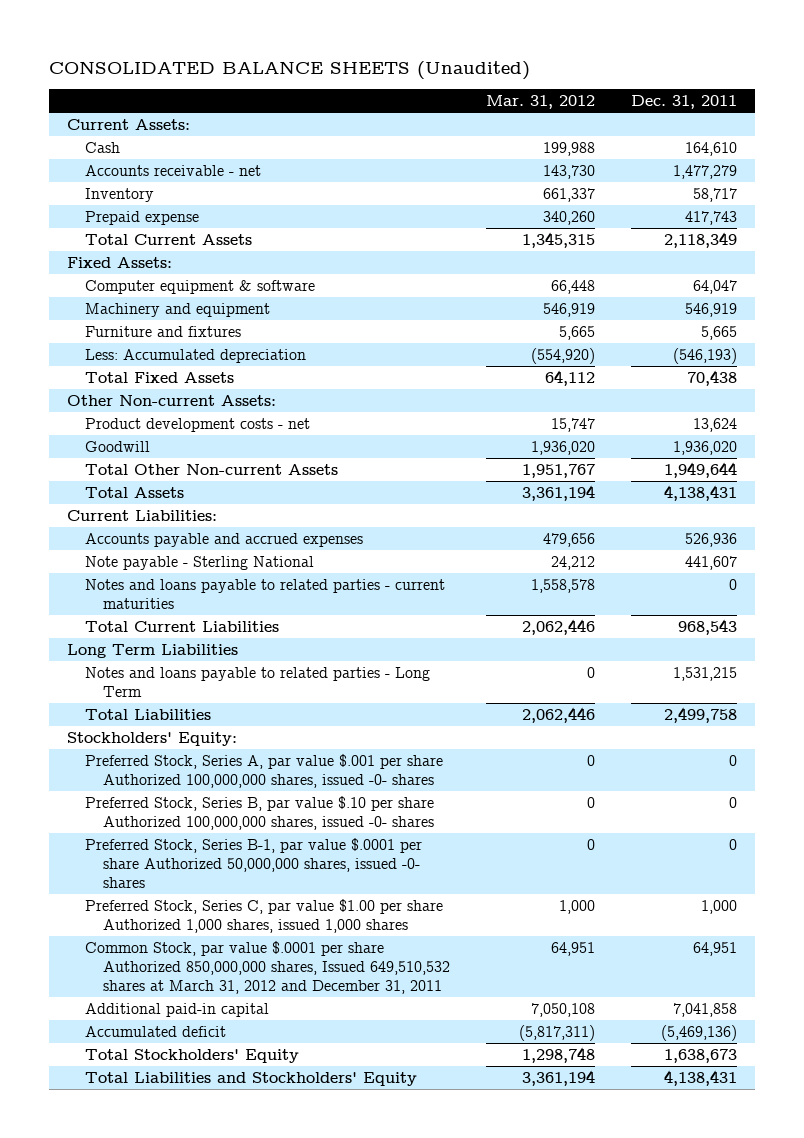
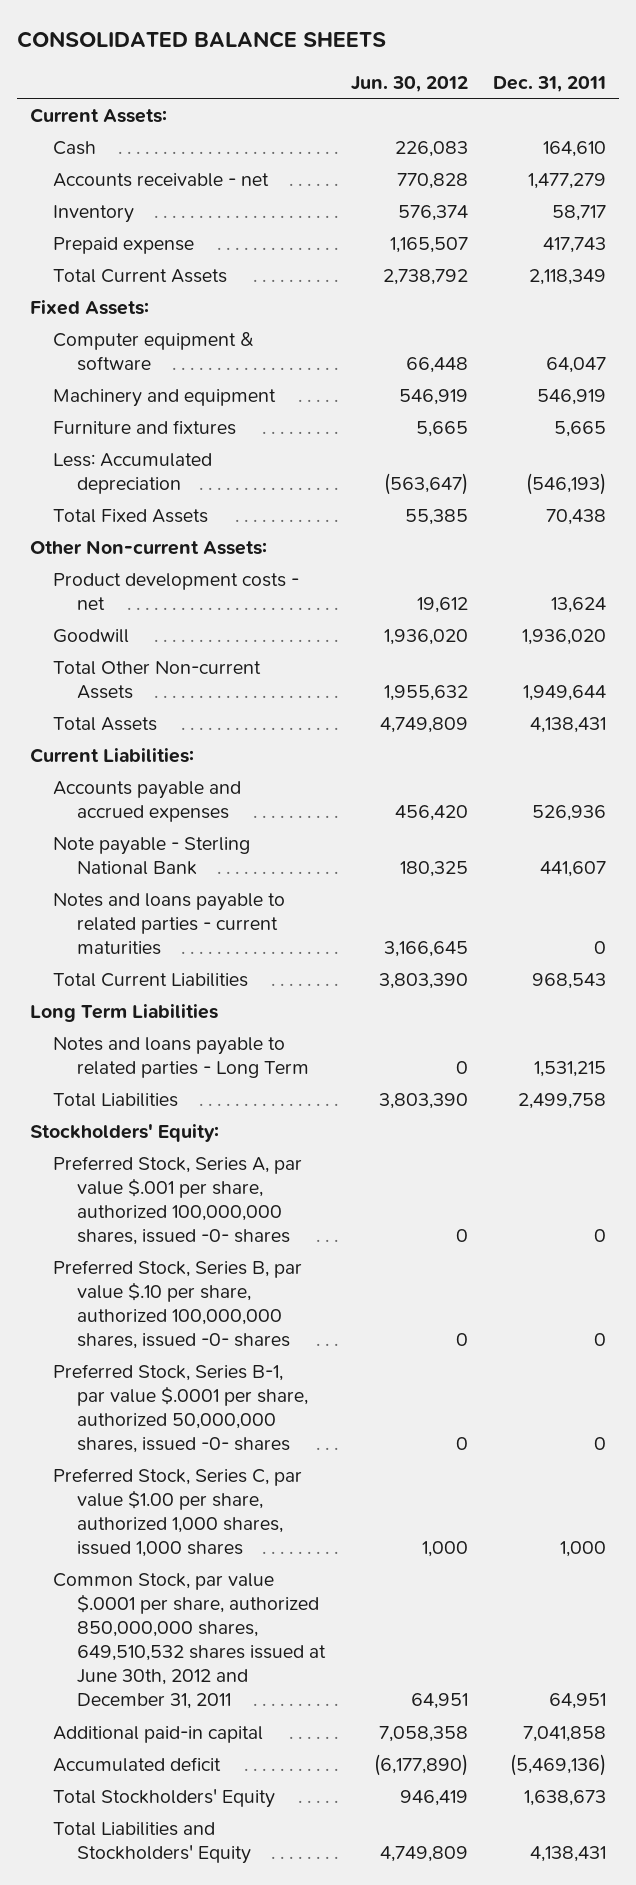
- CONSOLIDATED BALANCE SHEETS (Unaudited)
+ CONSOLIDATED BALANCE SHEETS
- | Mar. 31, 2012 | Dec. 31, 2011
+ | Jun. 30, 2012 | Dec. 31, 2011
- Note payable - Sterling National | 24,212 | 441,607
+ Note payable - Sterling National Bank | 180,325 | 441,607
- Preferred Stock, Series A, par value $.001 per share Authorized 100,000,000 shares, issued -0- shares | 0 | 0
- Preferred Stock, Series B, par value $.10 per share Authorized 100,000,000 shares, issued -0- shares | 0 | 0
- Preferred Stock, Series B-1, par value $.0001 per share Authorized 50,000,000 shares, issued -0- shares | 0 | 0
- Preferred Stock, Series C, par value $1.00 per share Authorized 1,000 shares, issued 1,000 shares | 1,000 | 1,000
- Common Stock, par value $.0001 per share Authorized 850,000,000 shares, Issued 649,510,532 shares at March 31, 2012 and December 31, 2011 | 64,951 | 64,951
+ Preferred Stock, Series A, par value $.001 per share, authorized 100,000,000 shares, issued -0- shares | 0 | 0
+ Preferred Stock, Series B, par value $.10 per share, authorized 100,000,000 shares, issued -0- shares | 0 | 0
+ Preferred Stock, Series B-1, par value $.0001 per share, authorized 50,000,000 shares, issued -0- shares | 0 | 0
+ Preferred Stock, Series C, par value $1.00 per share, authorized 1,000 shares, issued 1,000 shares | 1,000 | 1,000
+ Common Stock, par value $.0001 per share, authorized 850,000,000 shares, 649,510,532 shares issued at June 30th, 2012 and December 31, 2011 | 64,951 | 64,951

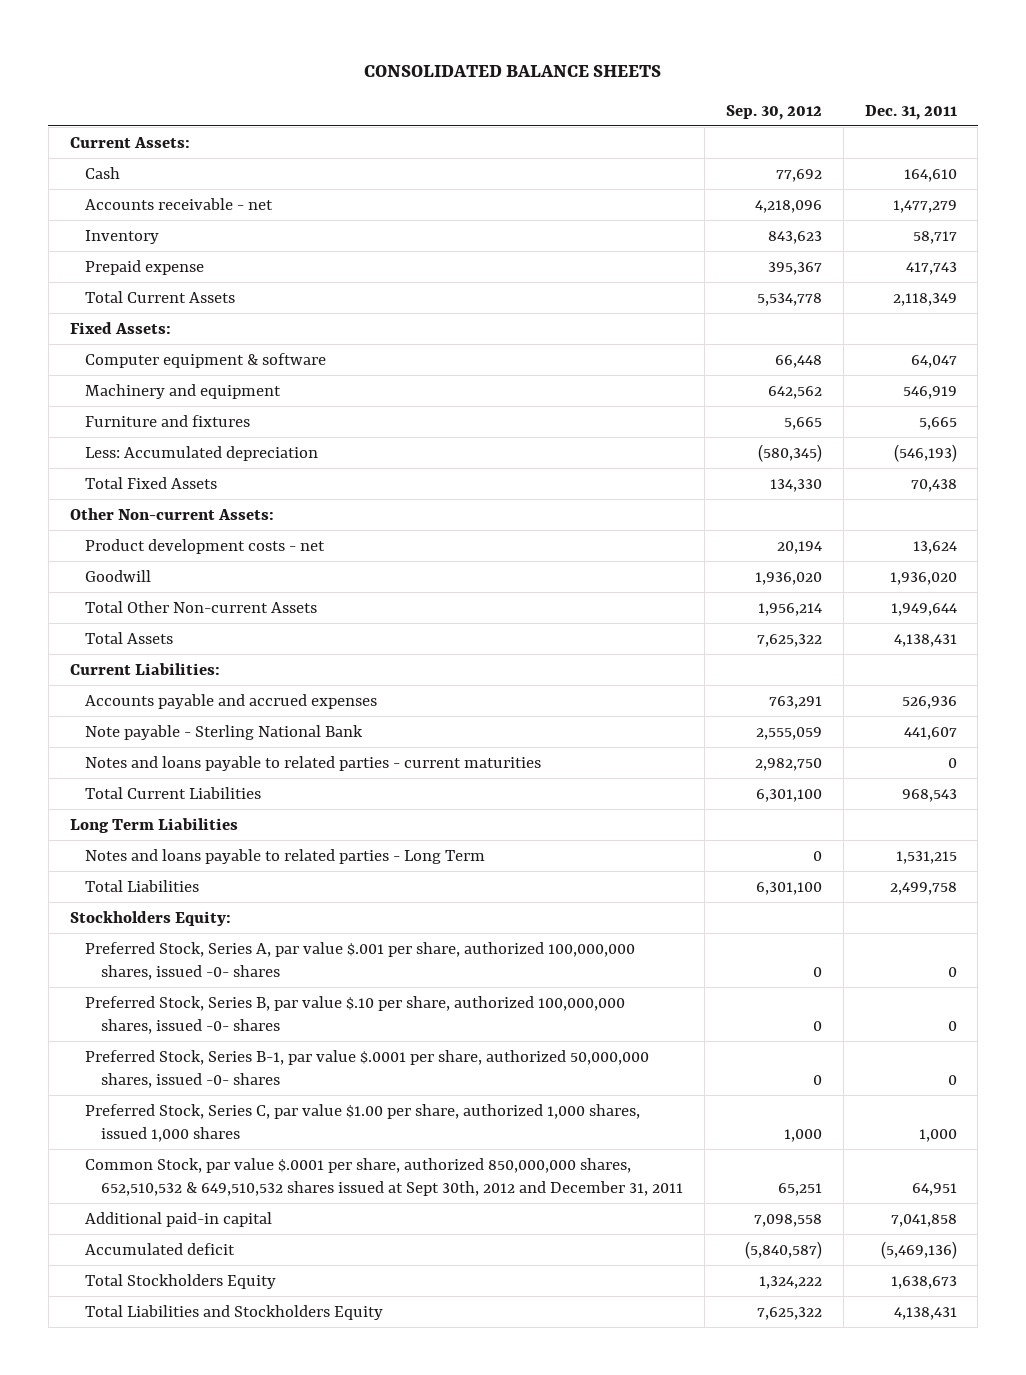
- | Jun. 30, 2012 | Dec. 31, 2011
+ | Sep. 30, 2012 | Dec. 31, 2011
- Stockholders' Equity:
+ Stockholders Equity:
- Common Stock, par value $.0001 per share, authorized 850,000,000 shares, 649,510,532 shares issued at June 30th, 2012 and December 31, 2011 | 64,951 | 64,951
+ Common Stock, par value $.0001 per share, authorized 850,000,000 shares, 652,510,532 & 649,510,532 shares issued at Sept 30th, 2012 and December 31, 2011 | 65,251 | 64,951
- Total Stockholders' Equity | 946,419 | 1,638,673
- Total Liabilities and Stockholders' Equity | 4,749,809 | 4,138,431
+ Total Stockholders Equity | 1,324,222 | 1,638,673
+ Total Liabilities and Stockholders Equity | 7,625,322 | 4,138,431

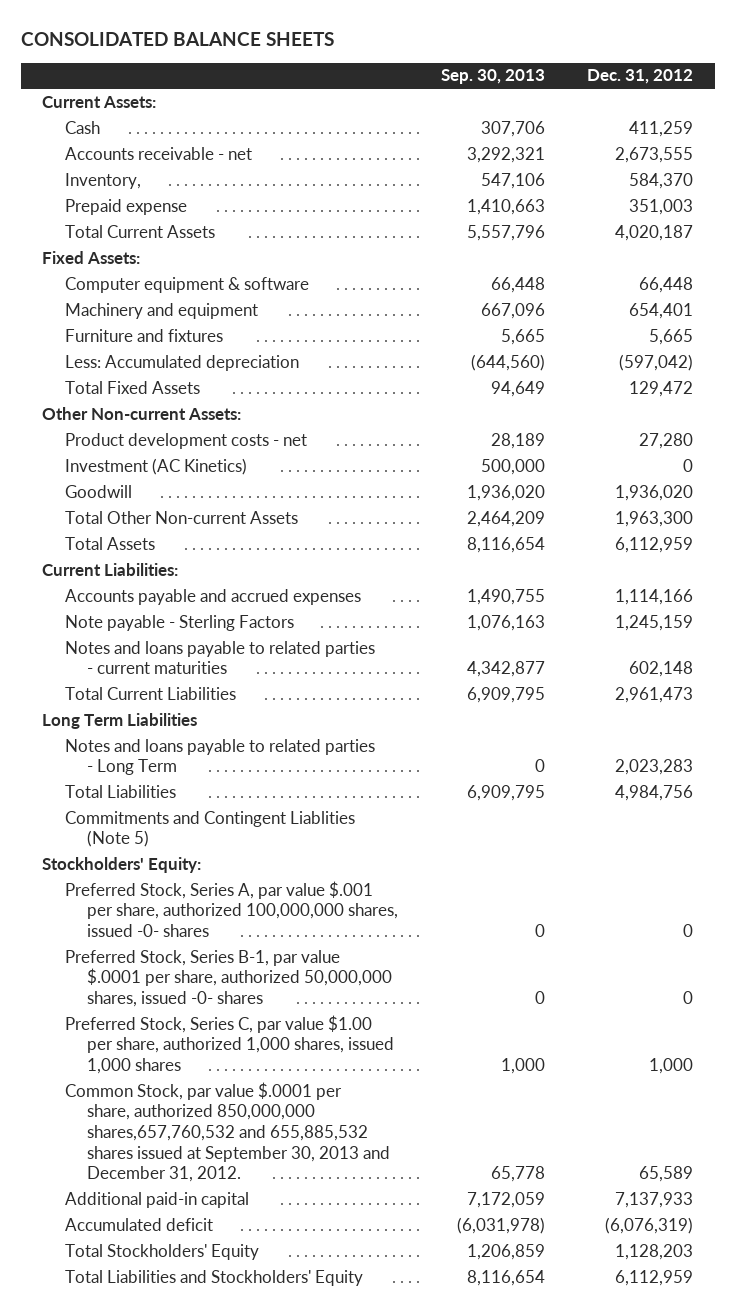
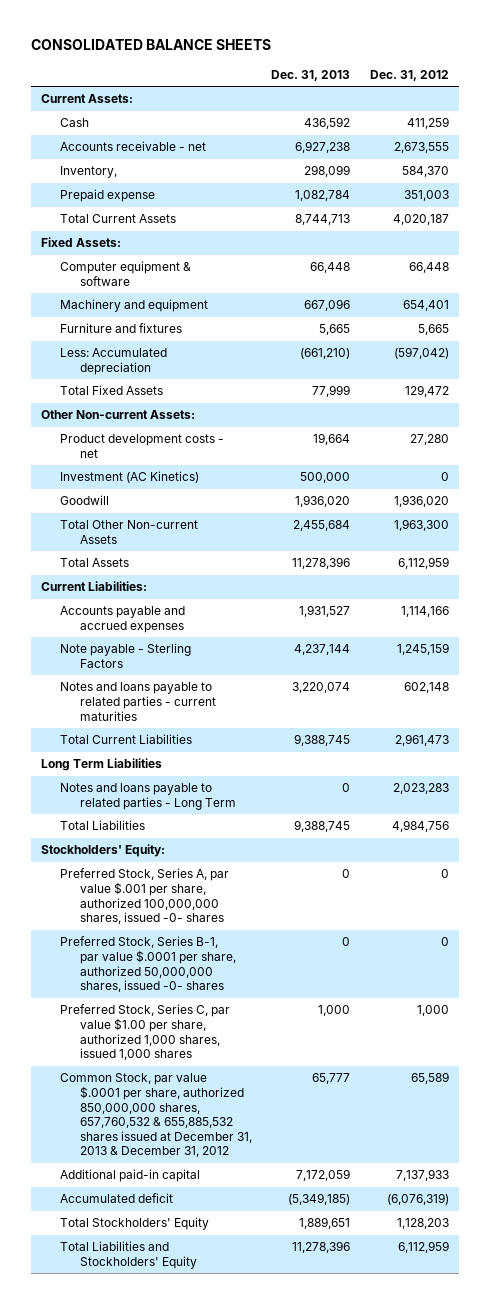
- | Sep. 30, 2013 | Dec. 31, 2012
+ | Dec. 31, 2013 | Dec. 31, 2012
- Commitments and Contingent Liablities (Note 5)
- Common Stock, par value $.0001 per share, authorized 850,000,000 shares,657,760,532 and 655,885,532 shares issued at September 30, 2013 and December 31, 2012. | 65,778 | 65,589
+ Common Stock, par value $.0001 per share, authorized 850,000,000 shares, 657,760,532 & 655,885,532 shares issued at December 31, 2013 & December 31, 2012 | 65,777 | 65,589

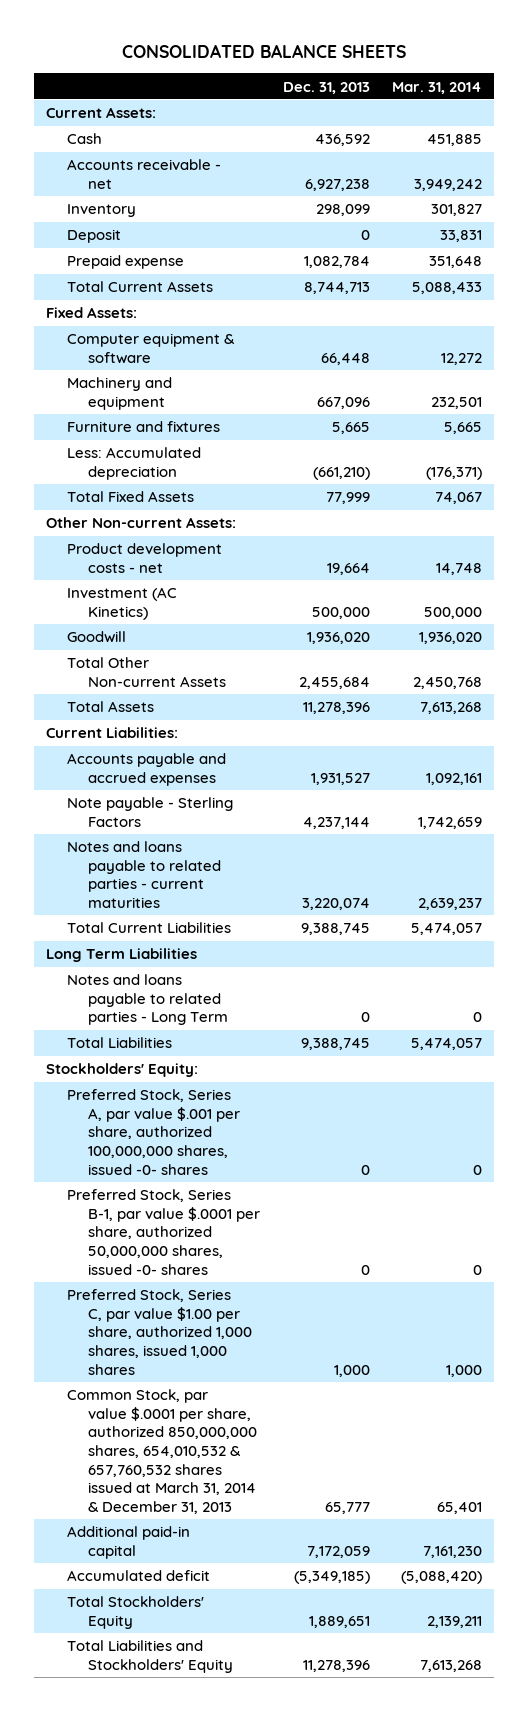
- | Dec. 31, 2013 | Dec. 31, 2012
+ | Dec. 31, 2013 | Mar. 31, 2014
- Inventory, | 298,099 | 584,370
+ Inventory | 298,099 | 301,827
+ Deposit | 0 | 33,831
- Common Stock, par value $.0001 per share, authorized 850,000,000 shares, 657,760,532 & 655,885,532 shares issued at December 31, 2013 & December 31, 2012 | 65,777 | 65,589
+ Common Stock, par value $.0001 per share, authorized 850,000,000 shares, 654,010,532 & 657,760,532 shares issued at March 31, 2014 & December 31, 2013 | 65,777 | 65,401

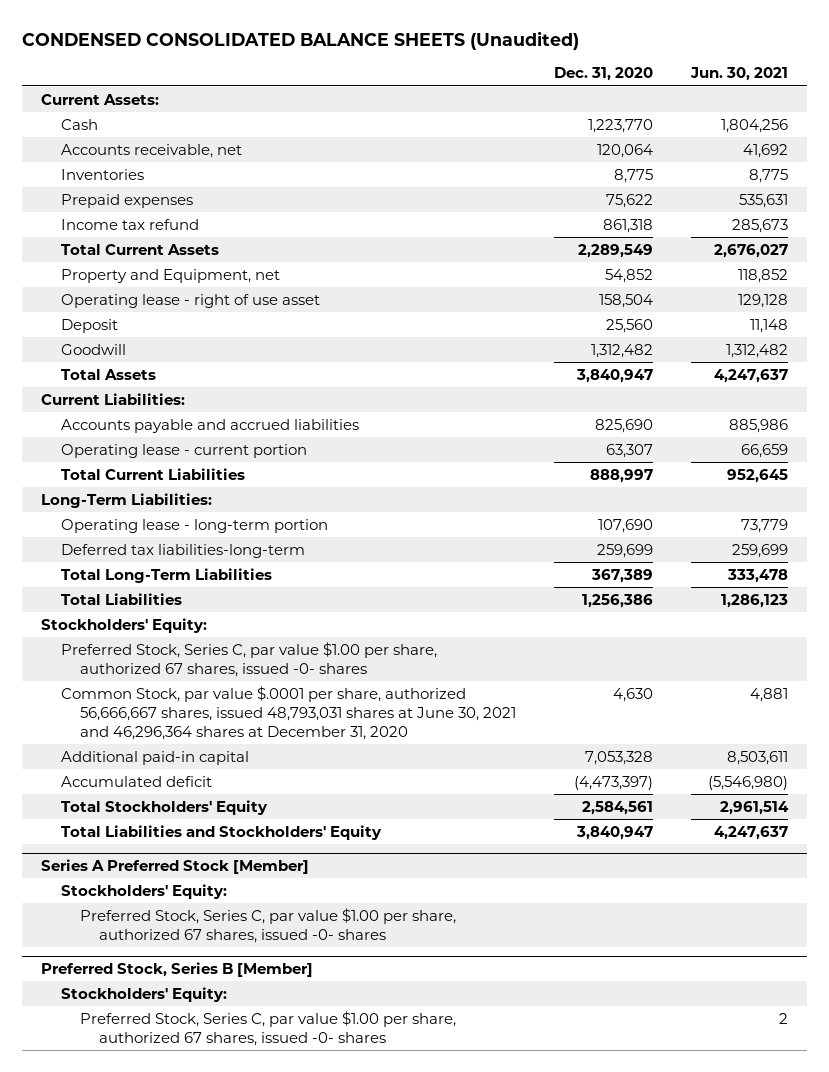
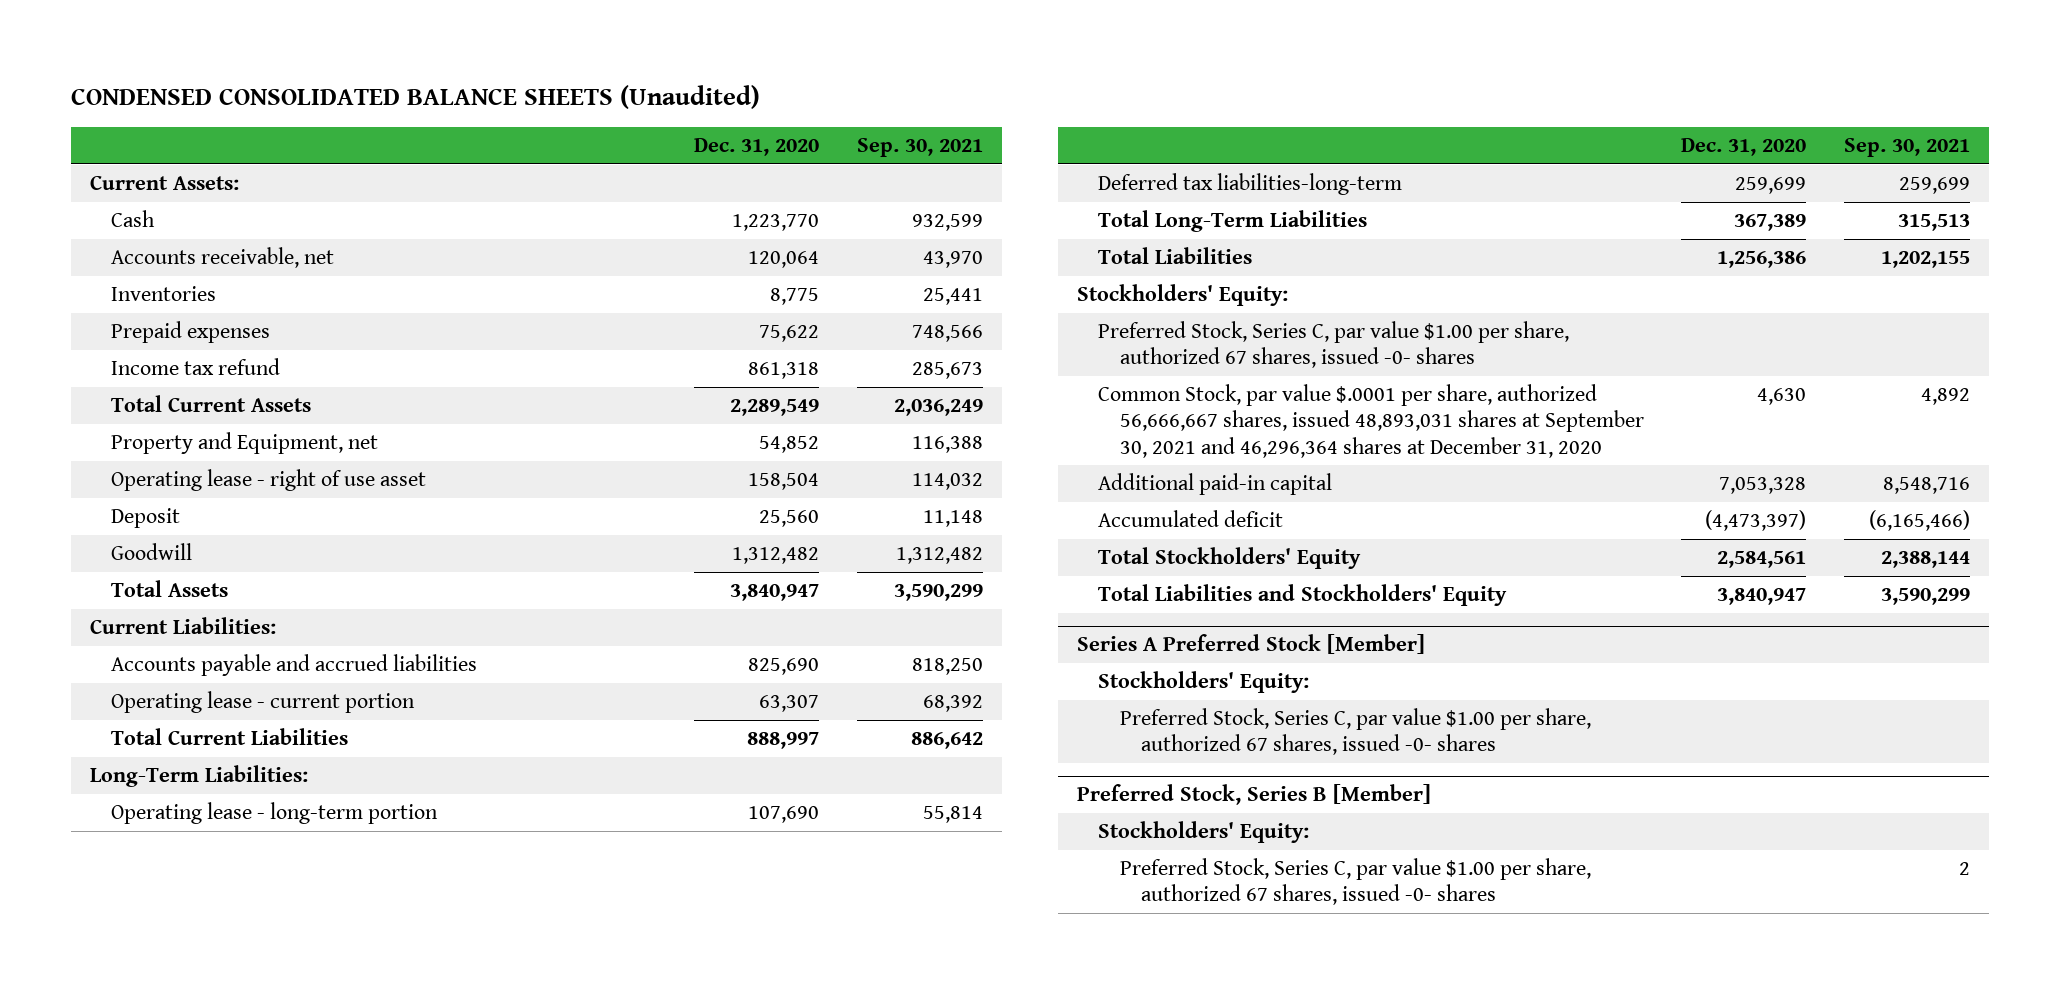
- | Dec. 31, 2020 | Jun. 30, 2021
+ | Dec. 31, 2020 | Sep. 30, 2021
- Common Stock, par value $.0001 per share, authorized 56,666,667 shares, issued 48,793,031 shares at June 30, 2021 and 46,296,364 shares at December 31, 2020 | 4,630 | 4,881
+ Common Stock, par value $.0001 per share, authorized 56,666,667 shares, issued 48,893,031 shares at September 30, 2021 and 46,296,364 shares at December 31, 2020 | 4,630 | 4,892

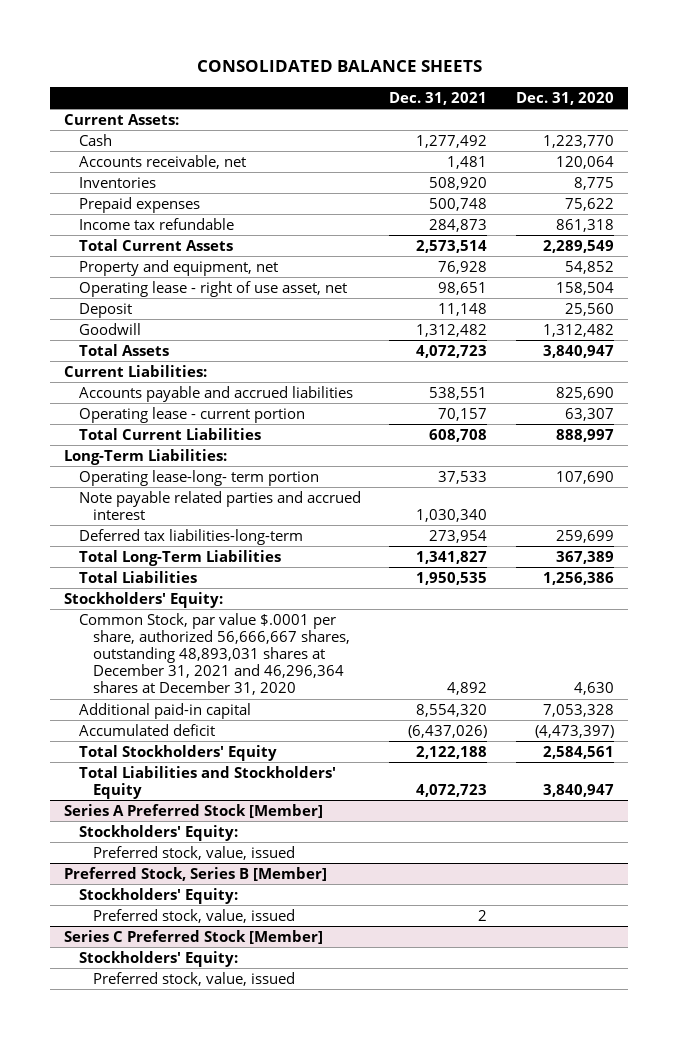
- CONDENSED CONSOLIDATED BALANCE SHEETS (Unaudited)
+ CONSOLIDATED BALANCE SHEETS
- | Dec. 31, 2020 | Sep. 30, 2021
+ | Dec. 31, 2021 | Dec. 31, 2020
- Income tax refund | 861,318 | 285,673
+ Income tax refundable | 284,873 | 861,318
- Property and Equipment, net | 54,852 | 116,388
- Operating lease - right of use asset | 158,504 | 114,032
+ Property and equipment, net | 76,928 | 54,852
+ Operating lease - right of use asset, net | 98,651 | 158,504
- Operating lease - long-term portion | 107,690 | 55,814
+ Operating lease-long- term portion | 37,533 | 107,690
+ Note payable related parties and accrued interest | 1,030,340 |
- Preferred Stock, Series C, par value $1.00 per share, authorized 67 shares, issued -0- shares
- Common Stock, par value $.0001 per share, authorized 56,666,667 shares, issued 48,893,031 shares at September 30, 2021 and 46,296,364 shares at December 31, 2020 | 4,630 | 4,892
+ Common Stock, par value $.0001 per share, authorized 56,666,667 shares, outstanding 48,893,031 shares at December 31, 2021 and 46,296,364 shares at December 31, 2020 | 4,892 | 4,630
@ Series A Preferred Stock [Member]
- Preferred Stock, Series C, par value $1.00 per share, authorized 67 shares, issued -0- shares
+ Preferred stock, value, issued
@ Preferred Stock, Series B [Member]
- Preferred Stock, Series C, par value $1.00 per share, authorized 67 shares, issued -0- shares | | 2
+ Preferred stock, value, issued | 2 |
+ Series C Preferred Stock [Member]
+ Stockholders' Equity:
+ Preferred stock, value, issued

